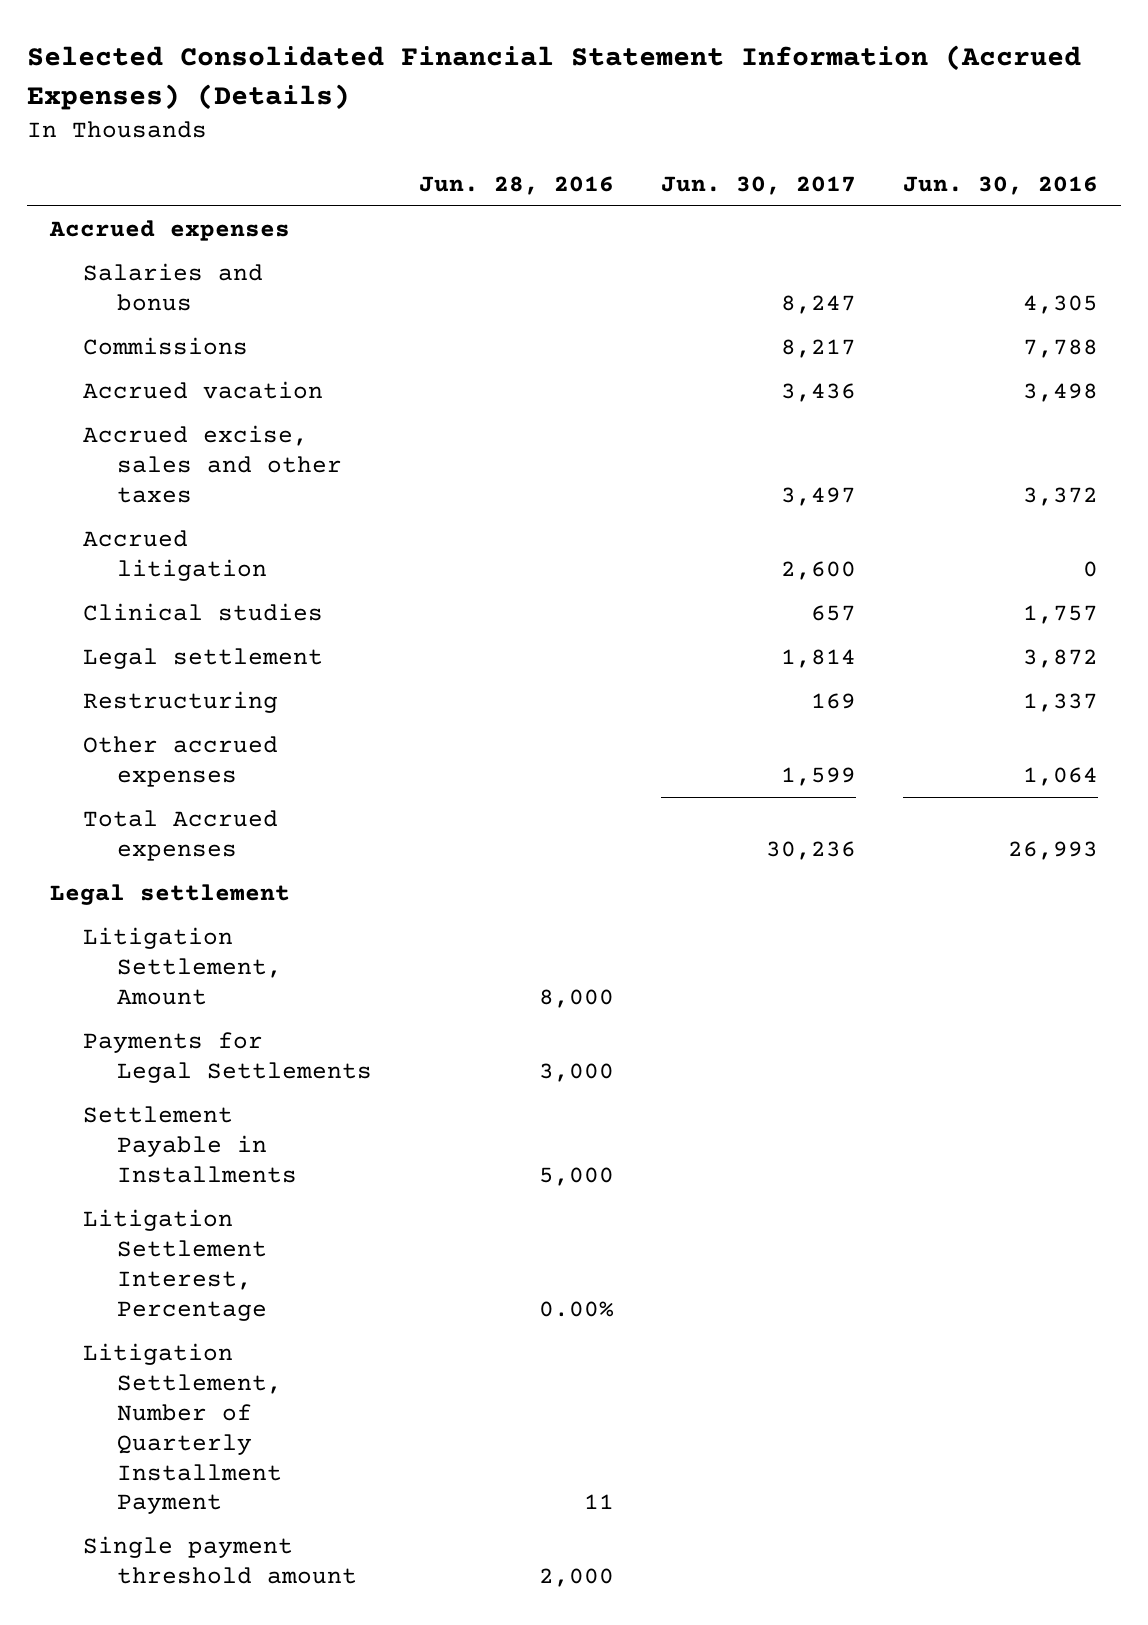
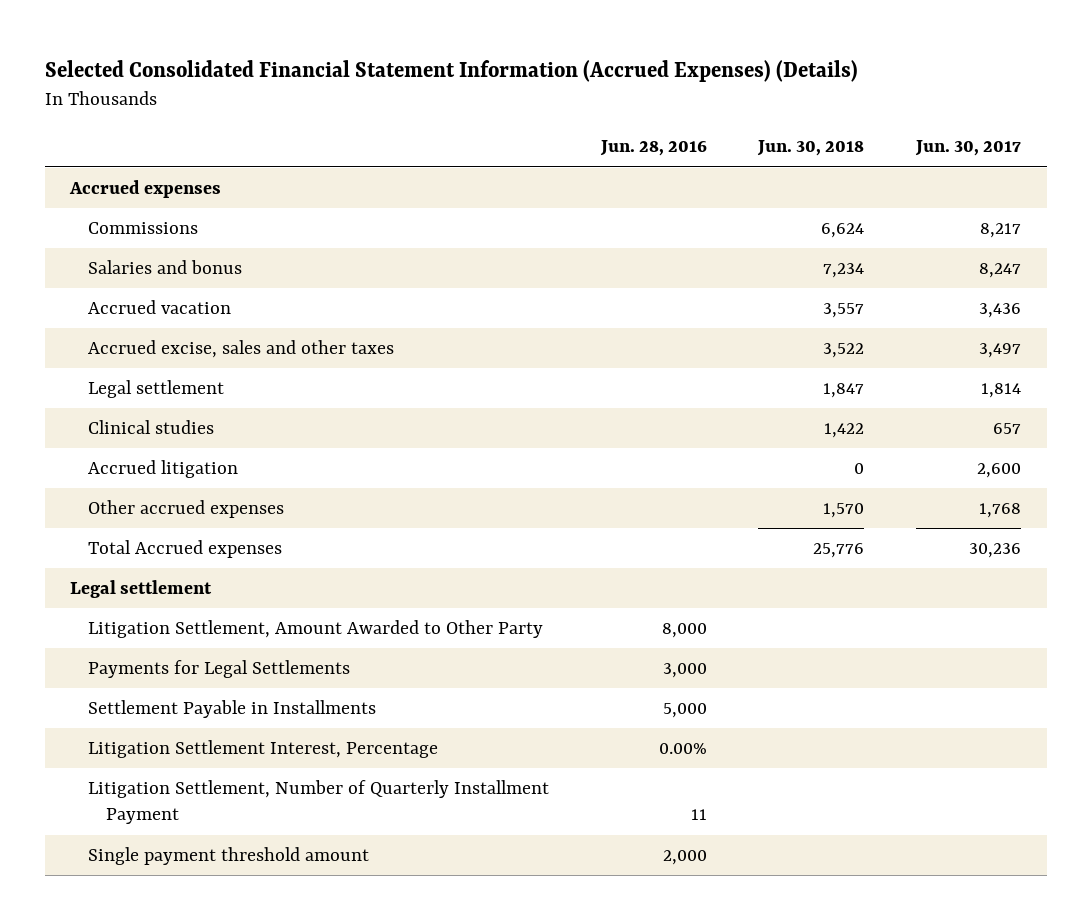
- | Jun. 28, 2016 | Jun. 30, 2017 | Jun. 30, 2016
+ | Jun. 28, 2016 | Jun. 30, 2018 | Jun. 30, 2017
moved down: Salaries and bonus | | 7,234 | 8,247
- Restructuring | | 169 | 1,337
- Other accrued expenses | | 1,599 | 1,064
moved down: Clinical studies | | 1,422 | 657
moved down: Accrued litigation | | 0 | 2,600
+ Other accrued expenses | | 1,570 | 1,768
- Litigation Settlement, Amount | 8,000 | |
+ Litigation Settlement, Amount Awarded to Other Party | 8,000 | |

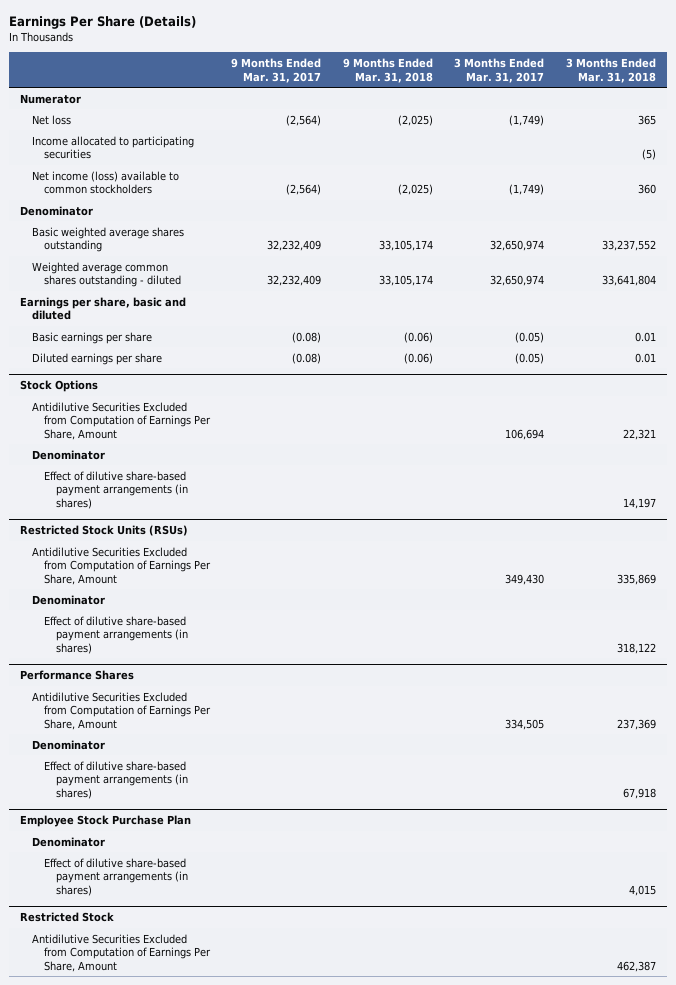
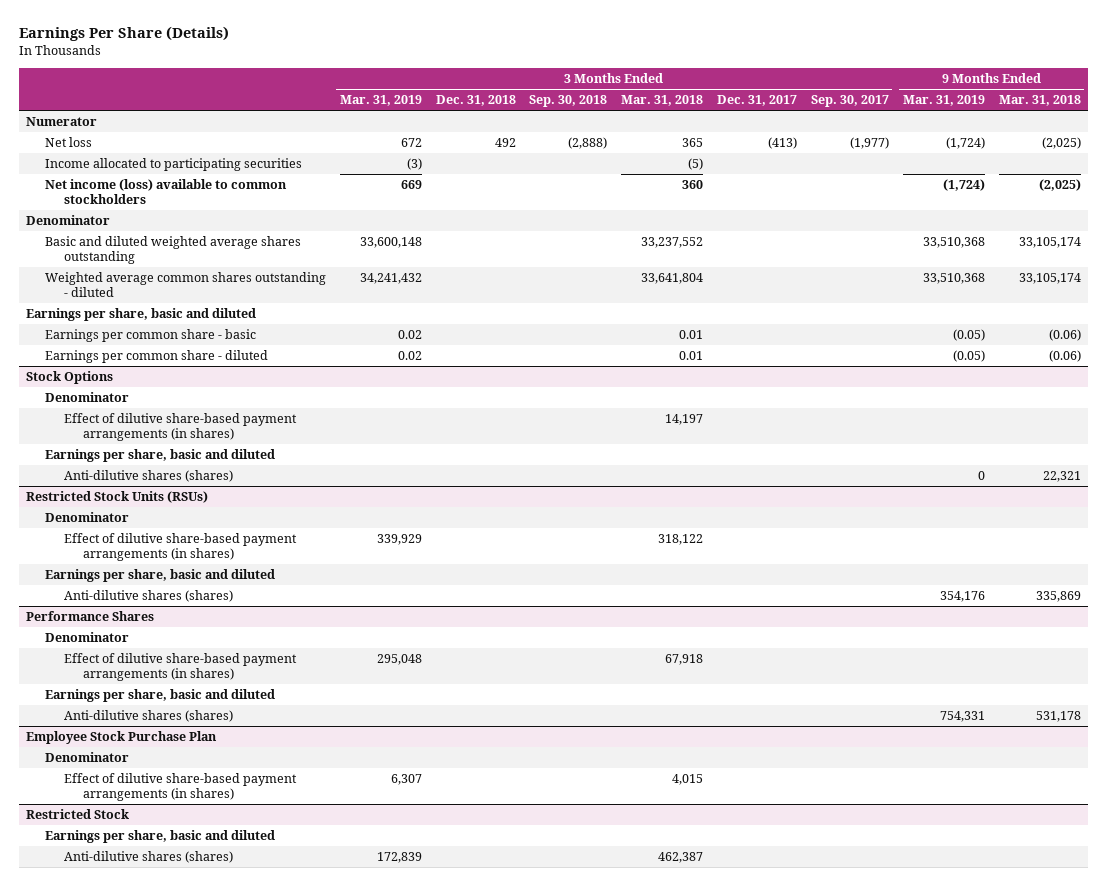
- | 9 Months Ended Mar. 31, 2017 | 9 Months Ended Mar. 31, 2018 | 3 Months Ended Mar. 31, 2017 | 3 Months Ended Mar. 31, 2018
+ | 3 Months Ended Mar. 31, 2019 | 3 Months Ended Dec. 31, 2018 | 3 Months Ended Sep. 30, 2018 | 3 Months Ended Mar. 31, 2018 | 3 Months Ended Dec. 31, 2017 | 3 Months Ended Sep. 30, 2017 | 9 Months Ended Mar. 31, 2019 | 9 Months Ended Mar. 31, 2018
- Basic weighted average shares outstanding | 32,232,409 | 33,105,174 | 32,650,974 | 33,237,552
+ Basic and diluted weighted average shares outstanding | 33,600,148 | | | 33,237,552 | | | 33,510,368 | 33,105,174
- Basic earnings per share | (0.08) | (0.06) | (0.05) | 0.01
- Diluted earnings per share | (0.08) | (0.06) | (0.05) | 0.01
+ Earnings per common share - basic | 0.02 | | | 0.01 | | | (0.05) | (0.06)
+ Earnings per common share - diluted | 0.02 | | | 0.01 | | | (0.05) | (0.06)
@ Stock Options
- Antidilutive Securities Excluded from Computation of Earnings Per Share, Amount | | | 106,694 | 22,321
+ Earnings per share, basic and diluted
+ Anti-dilutive shares (shares) | | | | | | | 0 | 22,321
@ Restricted Stock Units (RSUs)
- Antidilutive Securities Excluded from Computation of Earnings Per Share, Amount | | | 349,430 | 335,869
+ Earnings per share, basic and diluted
+ Anti-dilutive shares (shares) | | | | | | | 354,176 | 335,869
@ Performance Shares
- Antidilutive Securities Excluded from Computation of Earnings Per Share, Amount | | | 334,505 | 237,369
+ Earnings per share, basic and diluted
+ Anti-dilutive shares (shares) | | | | | | | 754,331 | 531,178
@ Restricted Stock
- Antidilutive Securities Excluded from Computation of Earnings Per Share, Amount | | | | 462,387
+ Earnings per share, basic and diluted
+ Anti-dilutive shares (shares) | 172,839 | | | 462,387 | | | |

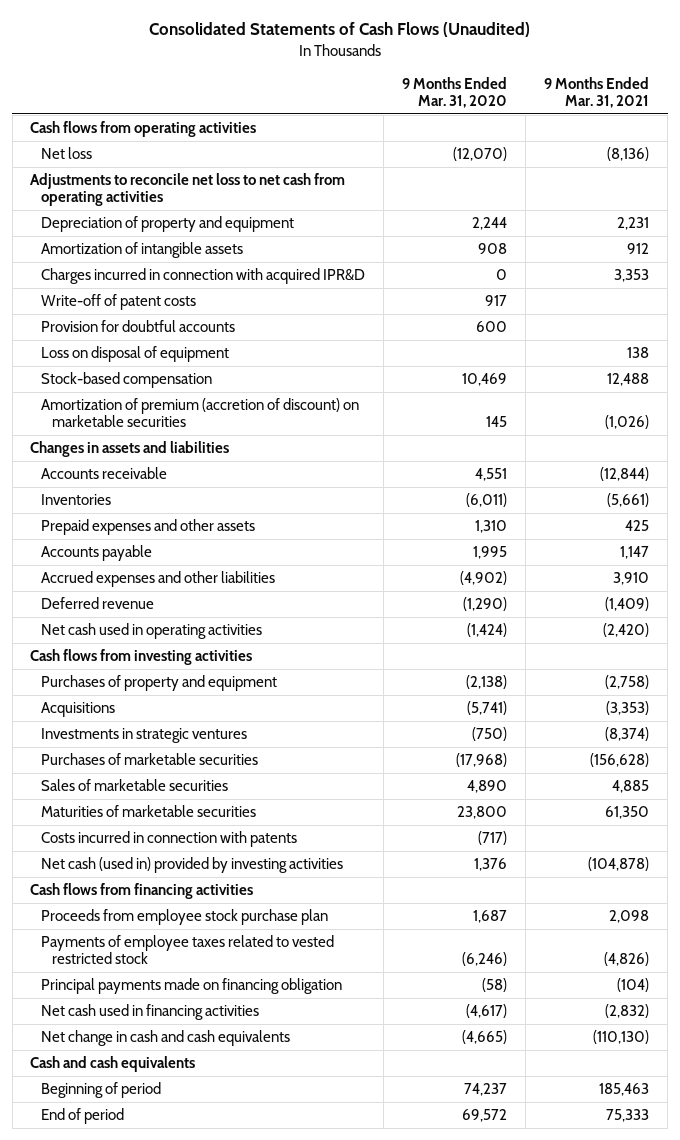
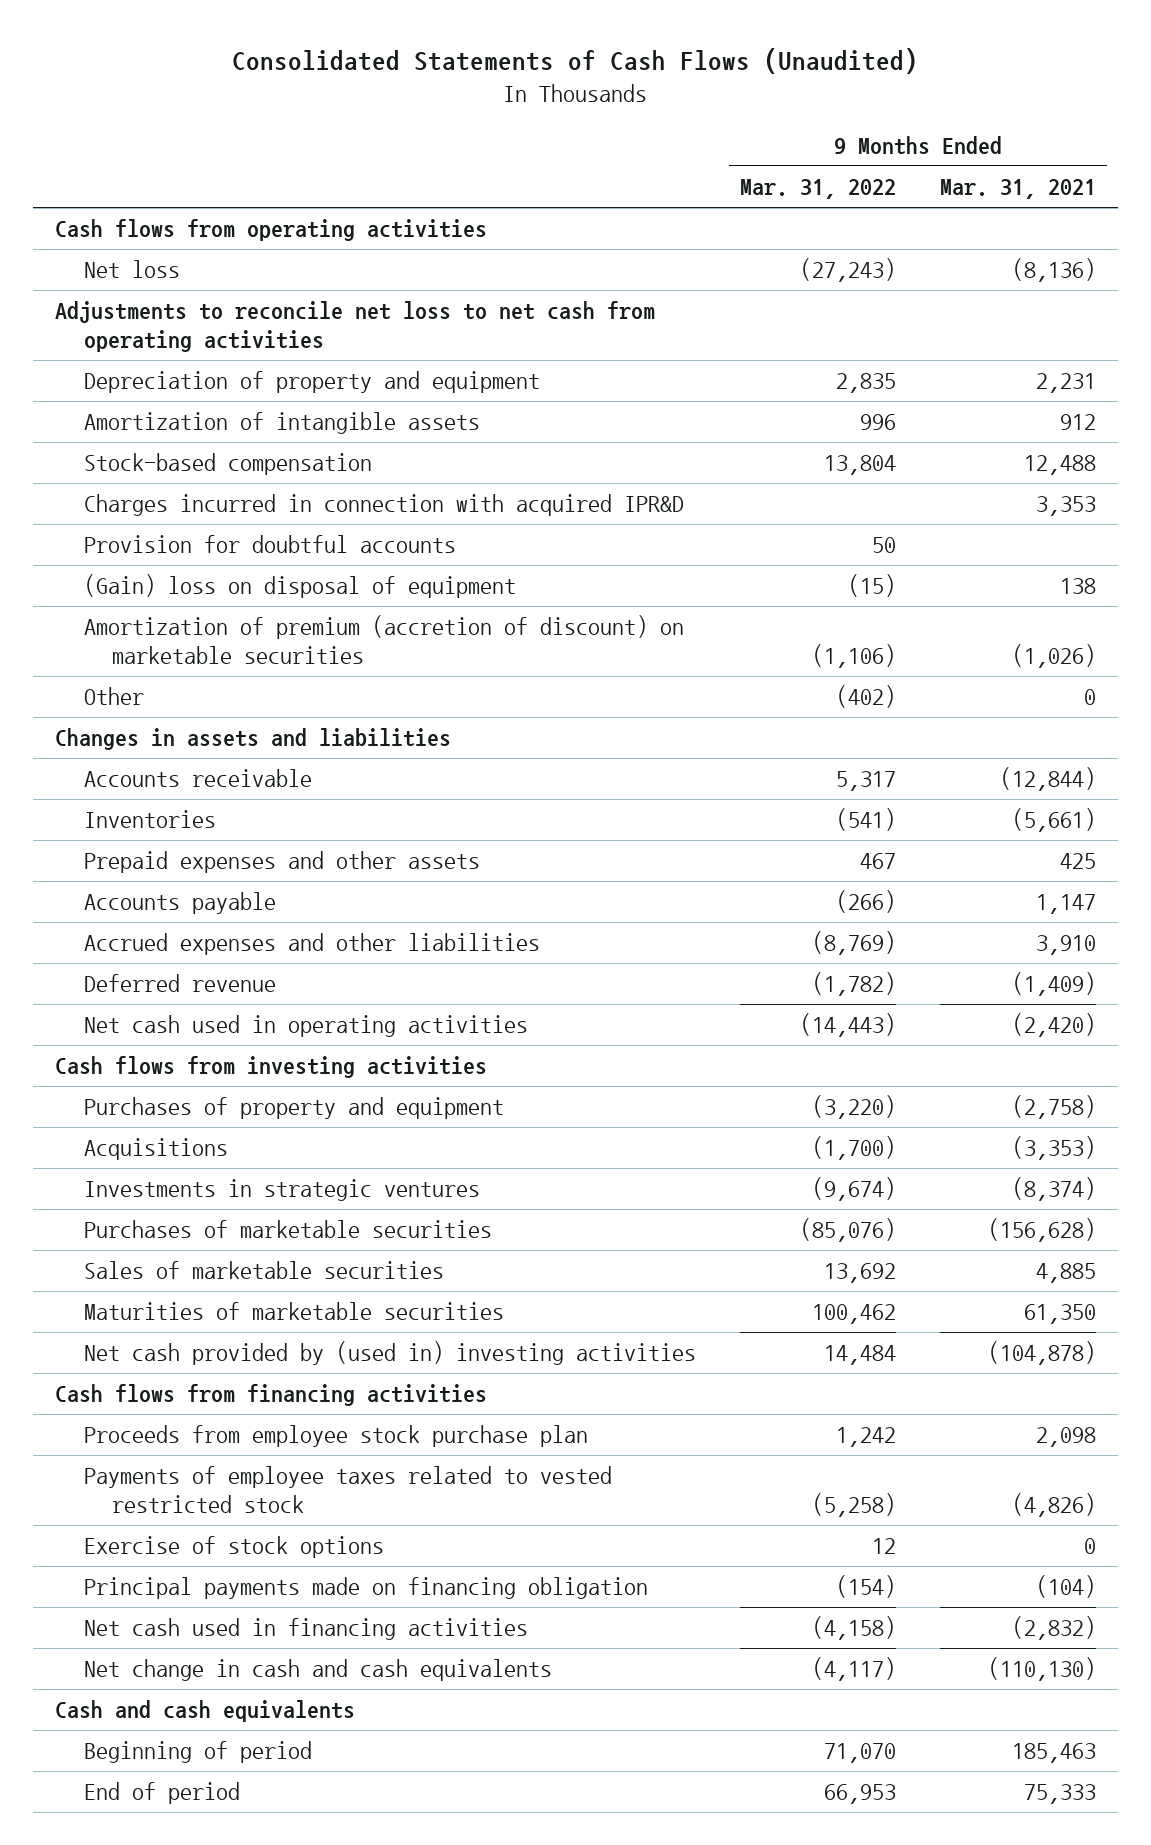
- | 9 Months Ended Mar. 31, 2020 | 9 Months Ended Mar. 31, 2021
+ | 9 Months Ended Mar. 31, 2022 | 9 Months Ended Mar. 31, 2021
moved up: Stock-based compensation | 13,804 | 12,488
- Write-off of patent costs | 917 |
- Loss on disposal of equipment | | 138
+ (Gain) loss on disposal of equipment | (15) | 138
+ Other | (402) | 0
- Costs incurred in connection with patents | (717) |
- Net cash (used in) provided by investing activities | 1,376 | (104,878)
+ Net cash provided by (used in) investing activities | 14,484 | (104,878)
+ Exercise of stock options | 12 | 0

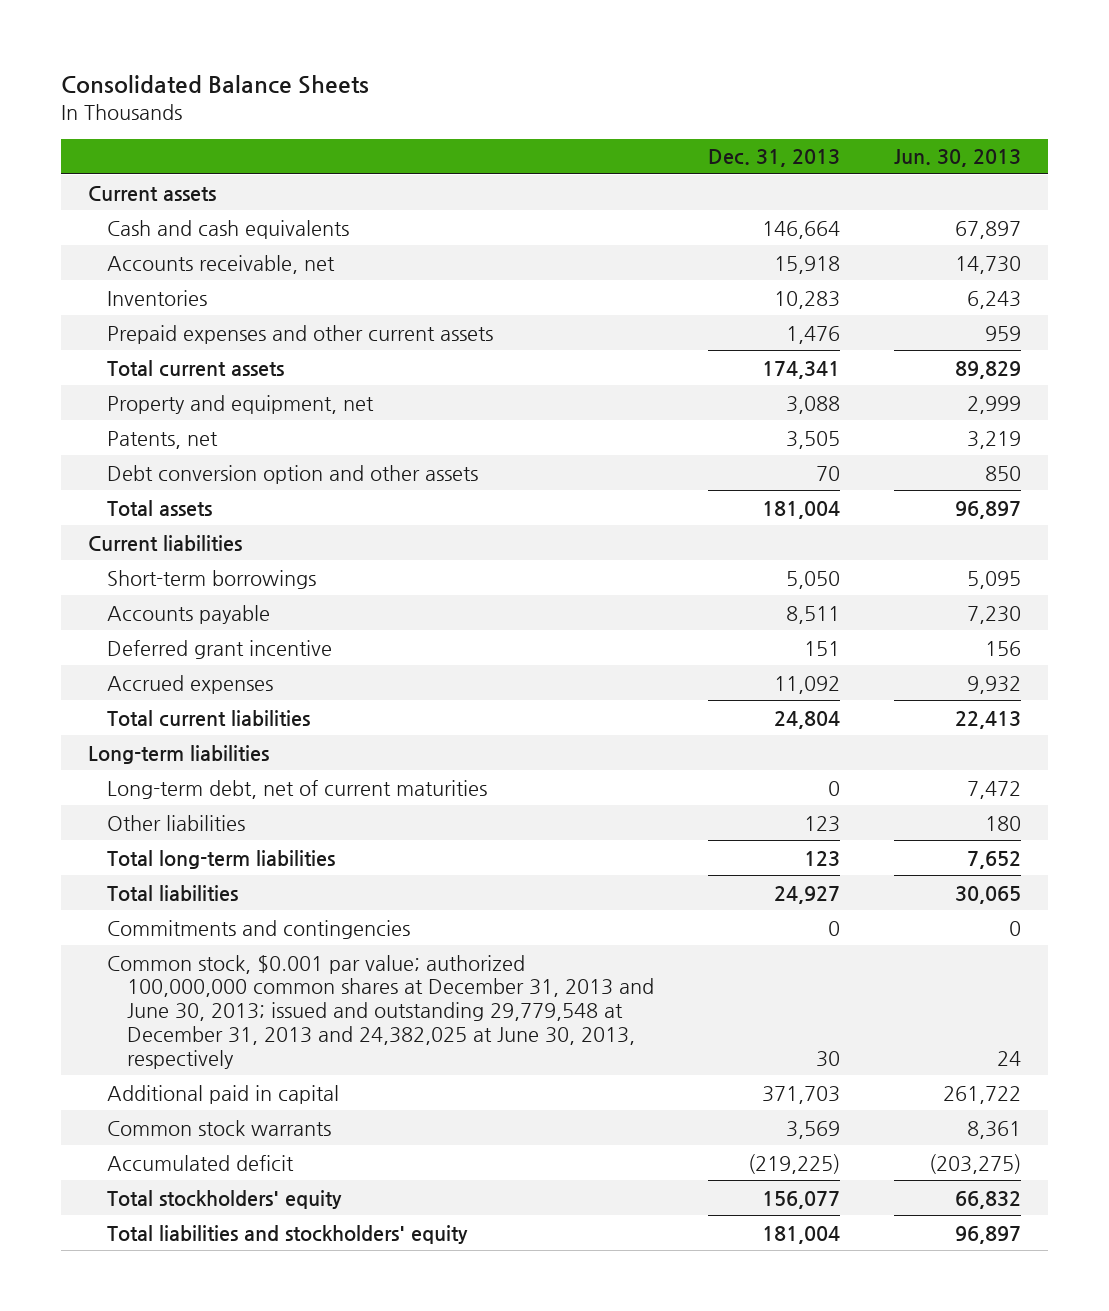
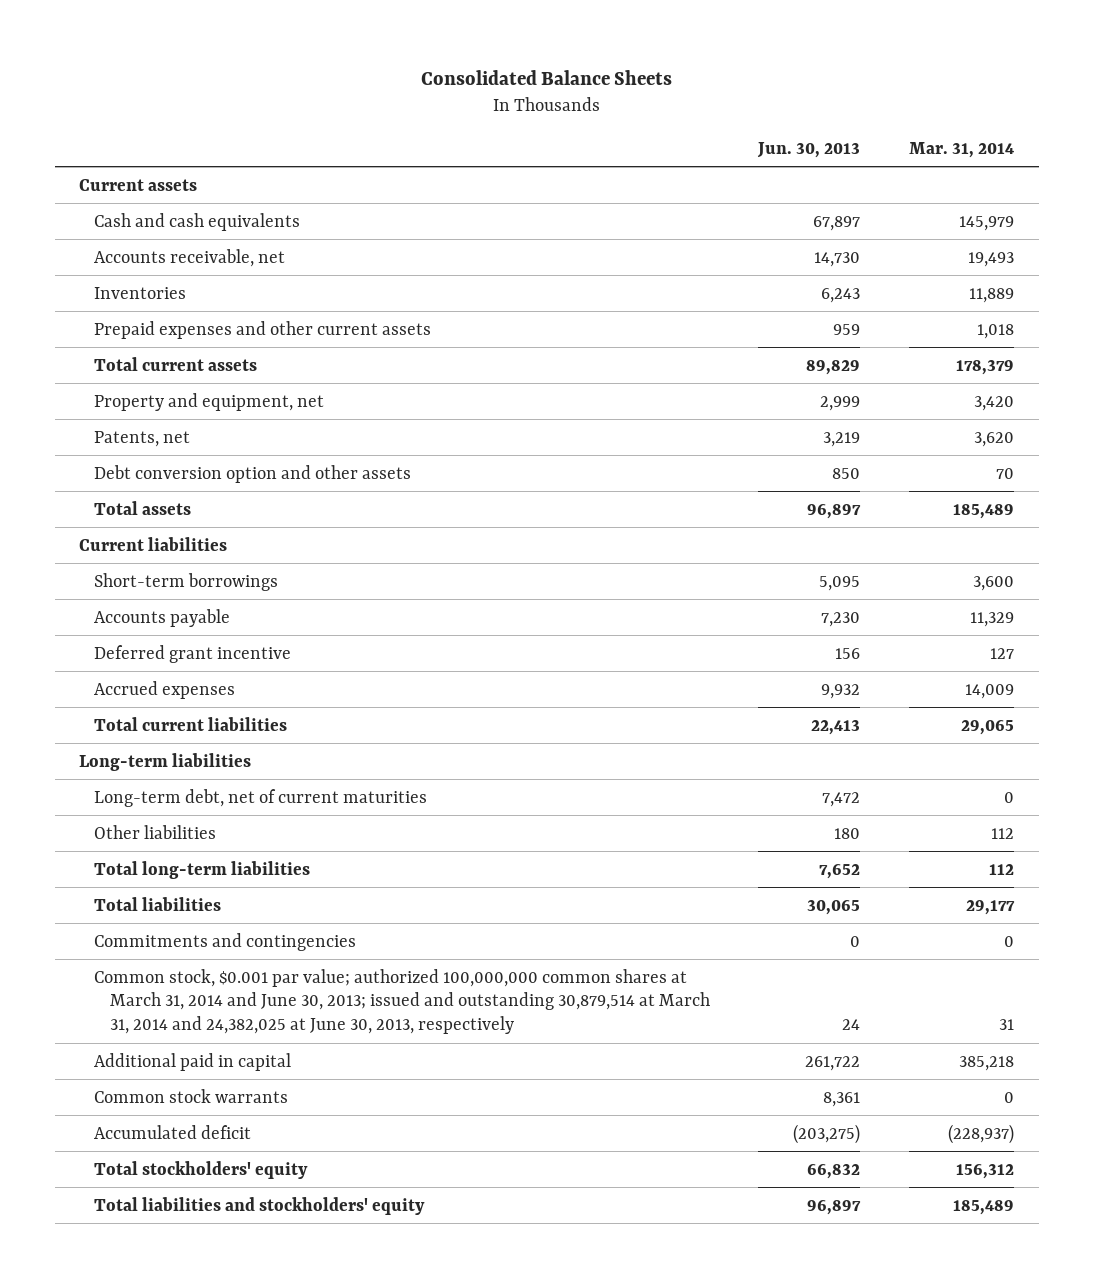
- | Dec. 31, 2013 | Jun. 30, 2013
+ | Jun. 30, 2013 | Mar. 31, 2014
- Common stock, $0.001 par value; authorized 100,000,000 common shares at December 31, 2013 and June 30, 2013; issued and outstanding 29,779,548 at December 31, 2013 and 24,382,025 at June 30, 2013, respectively | 30 | 24
+ Common stock, $0.001 par value; authorized 100,000,000 common shares at March 31, 2014 and June 30, 2013; issued and outstanding 30,879,514 at March 31, 2014 and 24,382,025 at June 30, 2013, respectively | 24 | 31

